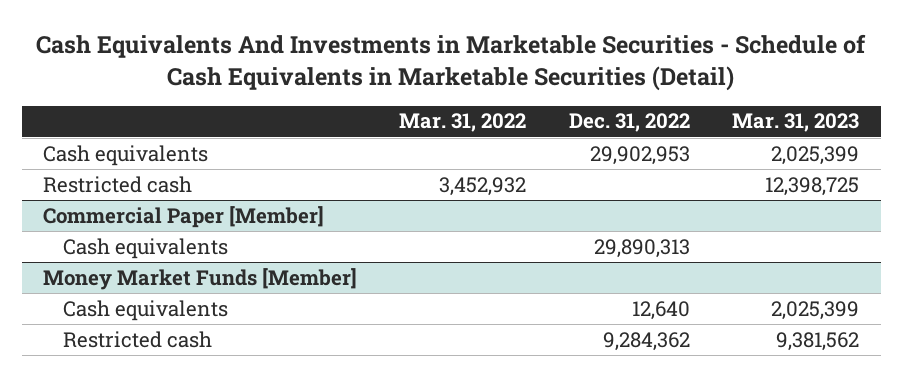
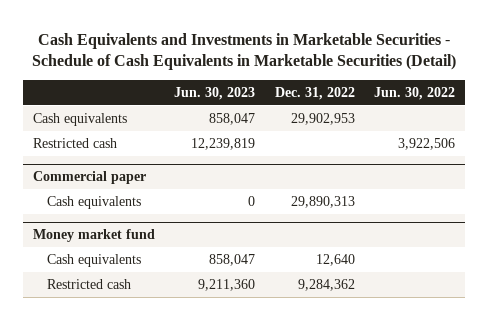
- Cash Equivalents And Investments in Marketable Securities - Schedule of Cash Equivalents in Marketable Securities (Detail)
+ Cash Equivalents and Investments in Marketable Securities - Schedule of Cash Equivalents in Marketable Securities (Detail)
- | Mar. 31, 2022 | Dec. 31, 2022 | Mar. 31, 2023
+ | Jun. 30, 2023 | Dec. 31, 2022 | Jun. 30, 2022
- Commercial Paper [Member]
+ Commercial paper
- Money Market Funds [Member]
+ Money market fund

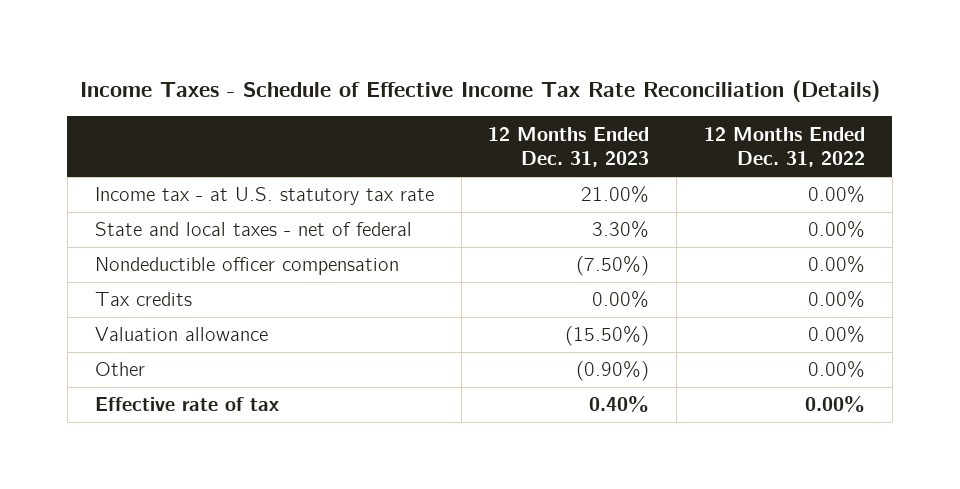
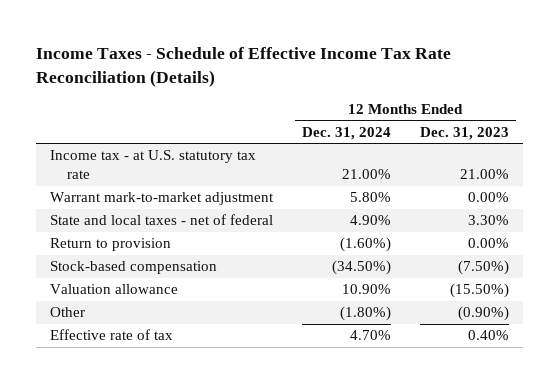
- | 12 Months Ended Dec. 31, 2023 | 12 Months Ended Dec. 31, 2022
+ | 12 Months Ended Dec. 31, 2024 | 12 Months Ended Dec. 31, 2023
+ Warrant mark-to-market adjustment | 5.80% | 0.00%
- Nondeductible officer compensation | (7.50%) | 0.00%
- Tax credits | 0.00% | 0.00%
+ Return to provision | (1.60%) | 0.00%
+ Stock-based compensation | (34.50%) | (7.50%)

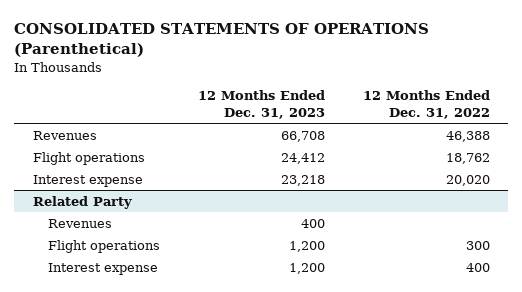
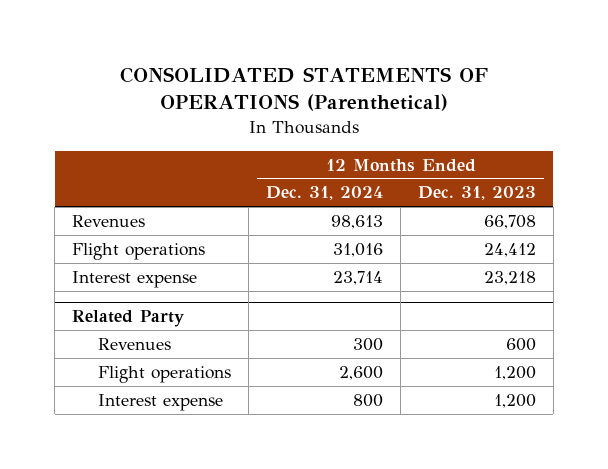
- | 12 Months Ended Dec. 31, 2023 | 12 Months Ended Dec. 31, 2022
+ | 12 Months Ended Dec. 31, 2024 | 12 Months Ended Dec. 31, 2023
@ Related Party
- Revenues | 400 |
+ Revenues | 300 | 600

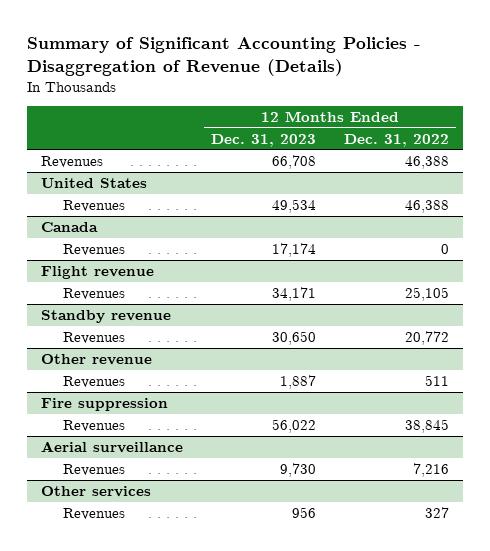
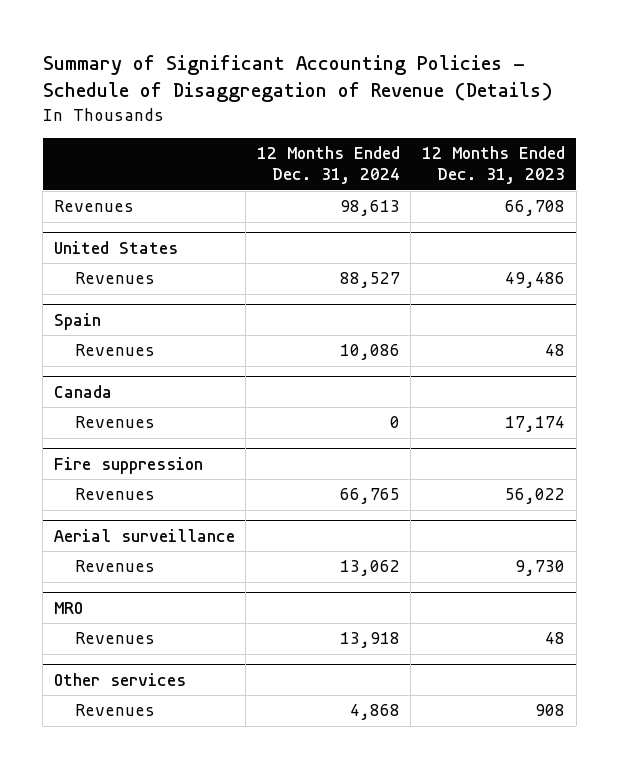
- Summary of Significant Accounting Policies - Disaggregation of Revenue (Details)
+ Summary of Significant Accounting Policies - Schedule of Disaggregation of Revenue (Details)
- | 12 Months Ended Dec. 31, 2023 | 12 Months Ended Dec. 31, 2022
+ | 12 Months Ended Dec. 31, 2024 | 12 Months Ended Dec. 31, 2023
@ United States
- Revenues | 49,534 | 46,388
+ Revenues | 88,527 | 49,486
+ Spain
+ Revenues | 10,086 | 48
- Flight revenue
- Revenues | 34,171 | 25,105
- Standby revenue
- Revenues | 30,650 | 20,772
- Other revenue
- Revenues | 1,887 | 511
+ MRO
+ Revenues | 13,918 | 48
@ Other services
- Revenues | 956 | 327
+ Revenues | 4,868 | 908

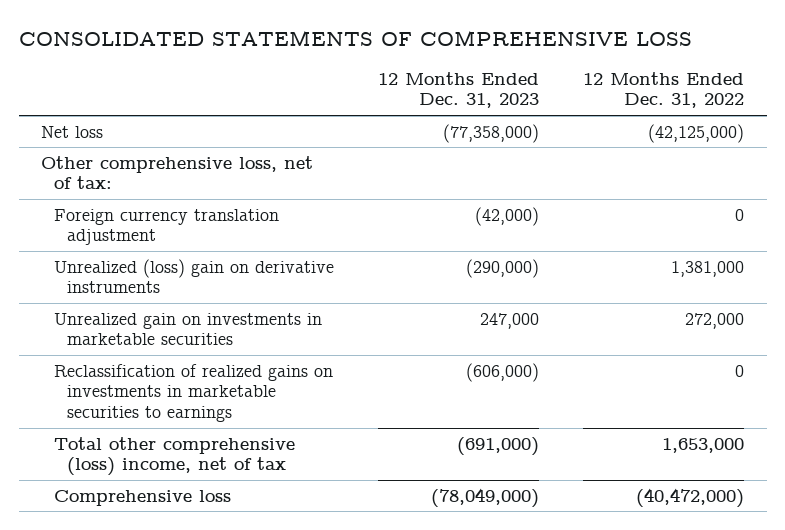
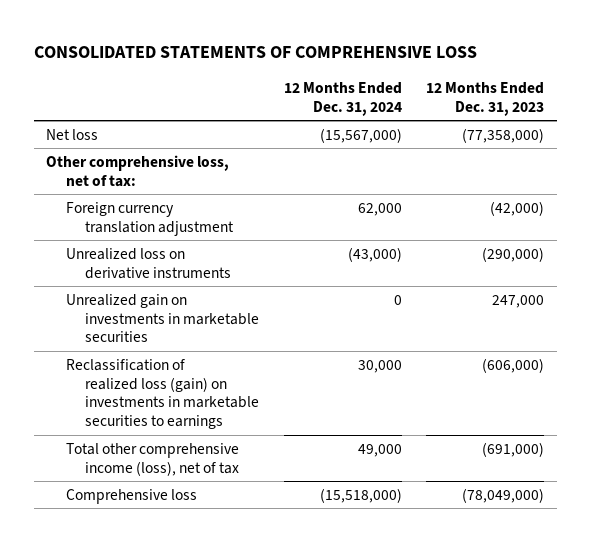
- | 12 Months Ended Dec. 31, 2023 | 12 Months Ended Dec. 31, 2022
+ | 12 Months Ended Dec. 31, 2024 | 12 Months Ended Dec. 31, 2023
- Unrealized (loss) gain on derivative instruments | (290,000) | 1,381,000
+ Unrealized loss on derivative instruments | (43,000) | (290,000)
- Reclassification of realized gains on investments in marketable securities to earnings | (606,000) | 0
- Total other comprehensive (loss) income, net of tax | (691,000) | 1,653,000
+ Reclassification of realized loss (gain) on investments in marketable securities to earnings | 30,000 | (606,000)
+ Total other comprehensive income (loss), net of tax | 49,000 | (691,000)

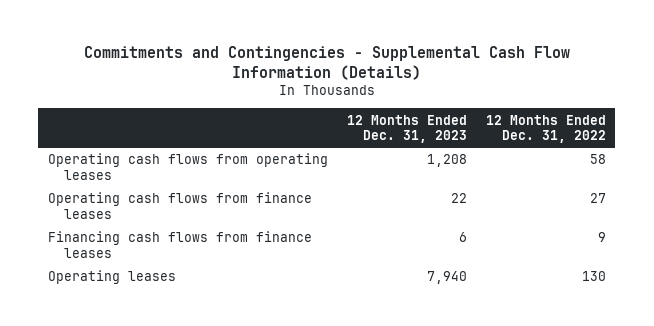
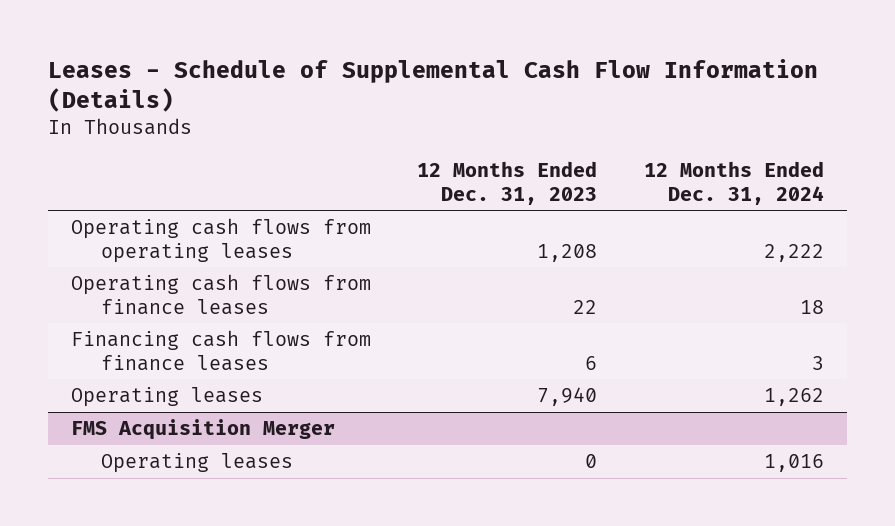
- Commitments and Contingencies - Supplemental Cash Flow Information (Details)
+ Leases - Schedule of Supplemental Cash Flow Information (Details)
- | 12 Months Ended Dec. 31, 2023 | 12 Months Ended Dec. 31, 2022
+ | 12 Months Ended Dec. 31, 2023 | 12 Months Ended Dec. 31, 2024
+ FMS Acquisition Merger
+ Operating leases | 0 | 1,016

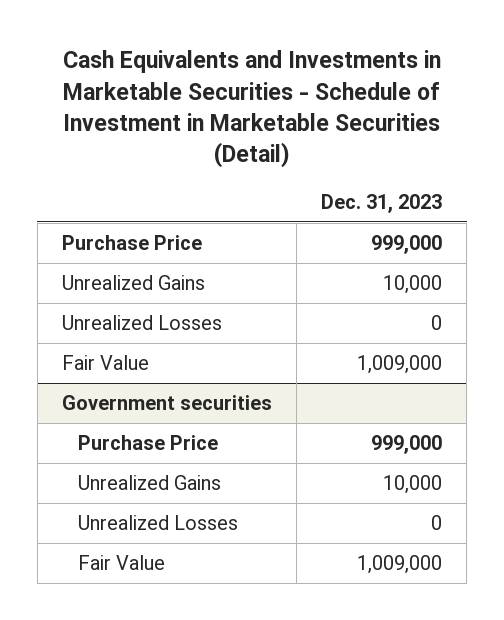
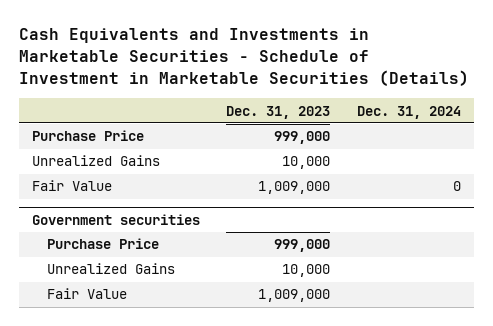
- Cash Equivalents and Investments in Marketable Securities - Schedule of Investment in Marketable Securities (Detail)
+ Cash Equivalents and Investments in Marketable Securities - Schedule of Investment in Marketable Securities (Details)
- | Dec. 31, 2023
+ | Dec. 31, 2023 | Dec. 31, 2024
- Unrealized Losses | 0
@ Government securities
- Unrealized Losses | 0

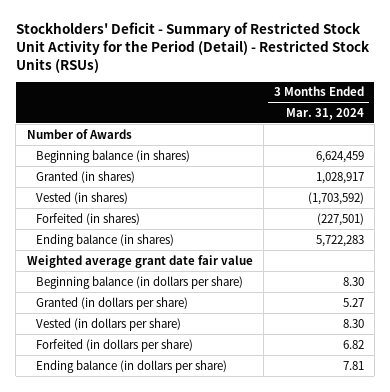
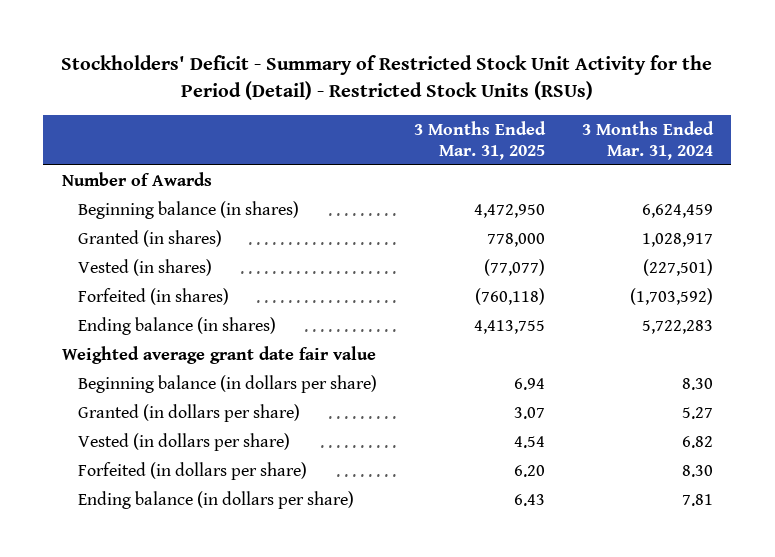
- | 3 Months Ended Mar. 31, 2024
+ | 3 Months Ended Mar. 31, 2025 | 3 Months Ended Mar. 31, 2024
- Vested (in shares) | (1,703,592)
- Forfeited (in shares) | (227,501)
+ Vested (in shares) | (77,077) | (227,501)
+ Forfeited (in shares) | (760,118) | (1,703,592)
- Vested (in dollars per share) | 8.30
- Forfeited (in dollars per share) | 6.82
+ Vested (in dollars per share) | 4.54 | 6.82
+ Forfeited (in dollars per share) | 6.20 | 8.30

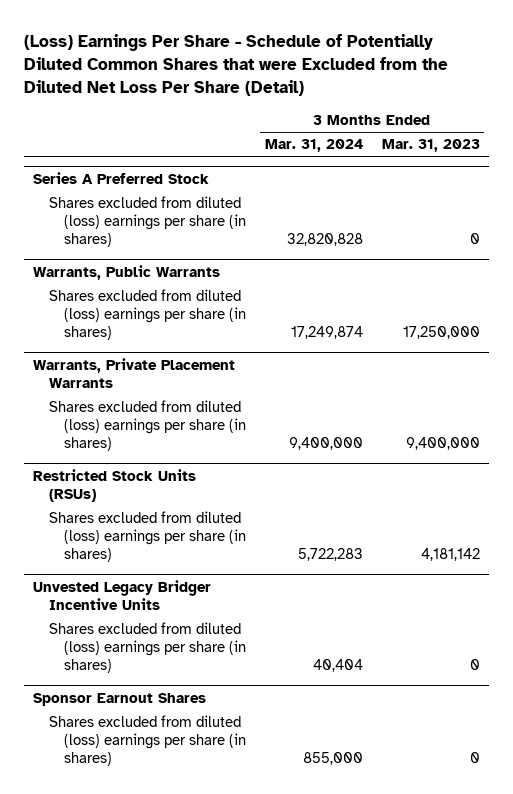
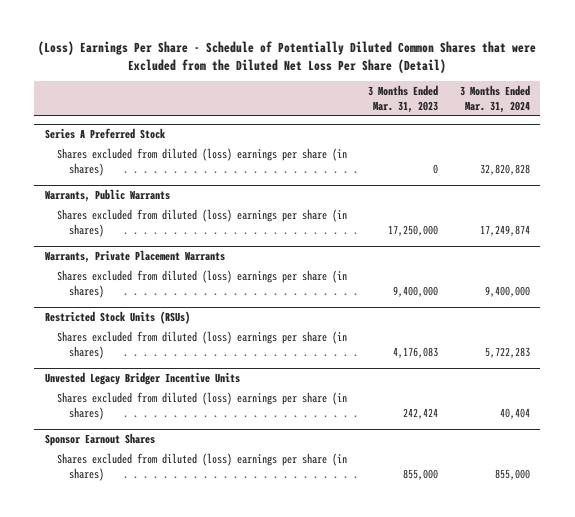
- | 3 Months Ended Mar. 31, 2024 | 3 Months Ended Mar. 31, 2023
+ | 3 Months Ended Mar. 31, 2023 | 3 Months Ended Mar. 31, 2024
@ Restricted Stock Units (RSUs)
- Shares excluded from diluted (loss) earnings per share (in shares) | 5,722,283 | 4,181,142
+ Shares excluded from diluted (loss) earnings per share (in shares) | 4,176,083 | 5,722,283
@ Unvested Legacy Bridger Incentive Units
- Shares excluded from diluted (loss) earnings per share (in shares) | 40,404 | 0
+ Shares excluded from diluted (loss) earnings per share (in shares) | 242,424 | 40,404
@ Sponsor Earnout Shares
- Shares excluded from diluted (loss) earnings per share (in shares) | 855,000 | 0
+ Shares excluded from diluted (loss) earnings per share (in shares) | 855,000 | 855,000

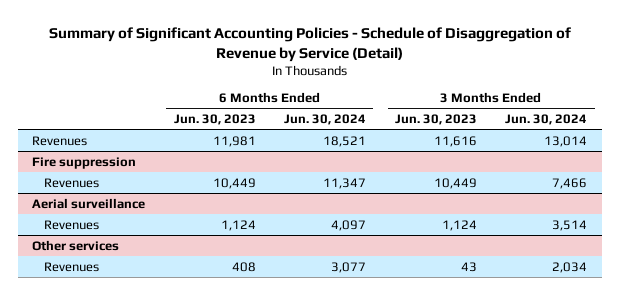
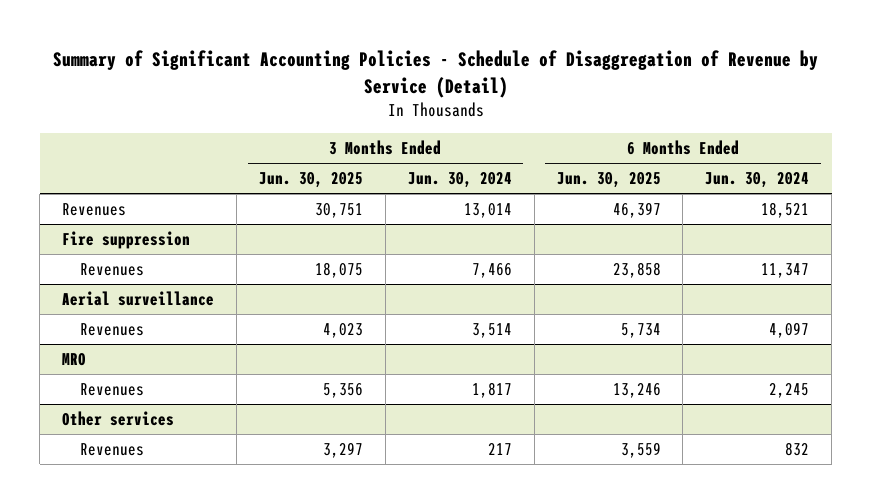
- | 6 Months Ended Jun. 30, 2023 | 6 Months Ended Jun. 30, 2024 | 3 Months Ended Jun. 30, 2023 | 3 Months Ended Jun. 30, 2024
+ | 3 Months Ended Jun. 30, 2025 | 3 Months Ended Jun. 30, 2024 | 6 Months Ended Jun. 30, 2025 | 6 Months Ended Jun. 30, 2024
+ MRO
+ Revenues | 5,356 | 1,817 | 13,246 | 2,245
@ Other services
- Revenues | 408 | 3,077 | 43 | 2,034
+ Revenues | 3,297 | 217 | 3,559 | 832

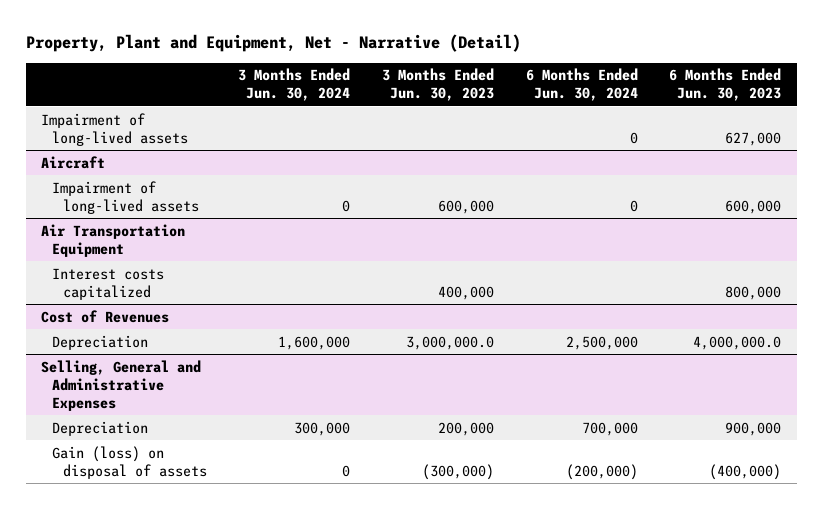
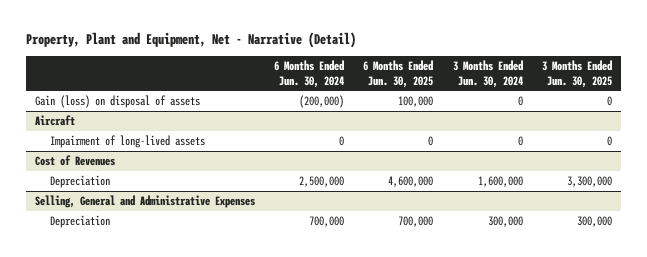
- | 3 Months Ended Jun. 30, 2024 | 3 Months Ended Jun. 30, 2023 | 6 Months Ended Jun. 30, 2024 | 6 Months Ended Jun. 30, 2023
+ | 6 Months Ended Jun. 30, 2024 | 6 Months Ended Jun. 30, 2025 | 3 Months Ended Jun. 30, 2024 | 3 Months Ended Jun. 30, 2025
- Impairment of long-lived assets | | | 0 | 627,000
+ Gain (loss) on disposal of assets | (200,000) | 100,000 | 0 | 0
- Air Transportation Equipment
- Interest costs capitalized | | 400,000 | | 800,000
@ Selling, General and Administrative Expenses
- Gain (loss) on disposal of assets | 0 | (300,000) | (200,000) | (400,000)

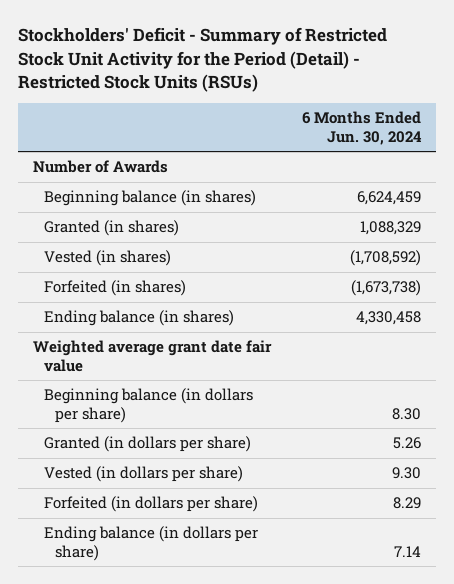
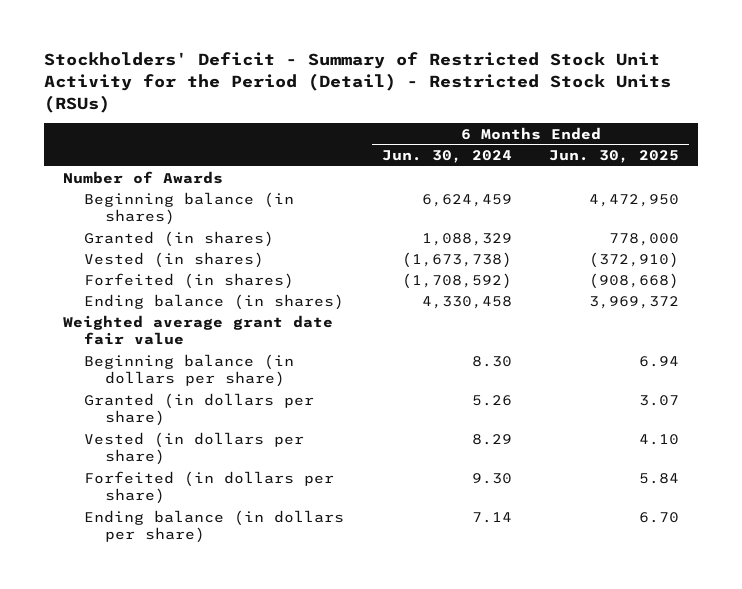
- | 6 Months Ended Jun. 30, 2024
+ | 6 Months Ended Jun. 30, 2024 | 6 Months Ended Jun. 30, 2025
- Vested (in shares) | (1,708,592)
- Forfeited (in shares) | (1,673,738)
+ Vested (in shares) | (1,673,738) | (372,910)
+ Forfeited (in shares) | (1,708,592) | (908,668)
- Vested (in dollars per share) | 9.30
- Forfeited (in dollars per share) | 8.29
+ Vested (in dollars per share) | 8.29 | 4.10
+ Forfeited (in dollars per share) | 9.30 | 5.84

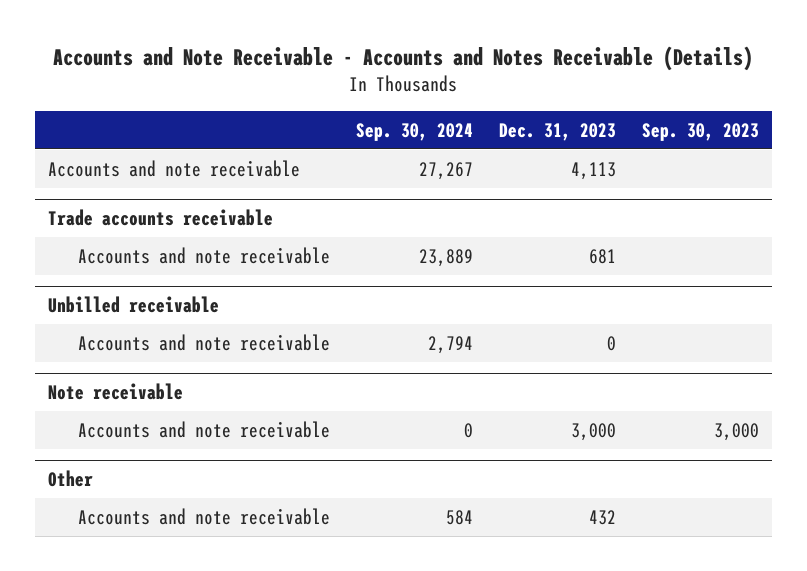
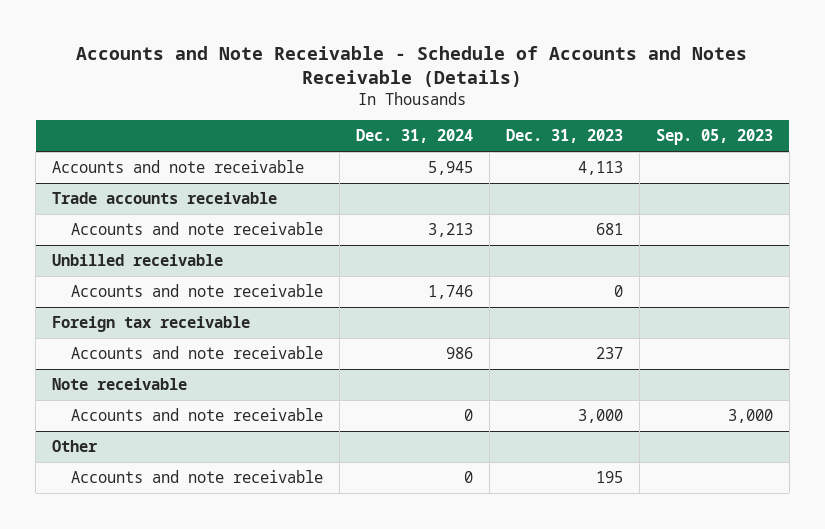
- Accounts and Note Receivable - Accounts and Notes Receivable (Details)
+ Accounts and Note Receivable - Schedule of Accounts and Notes Receivable (Details)
- | Sep. 30, 2024 | Dec. 31, 2023 | Sep. 30, 2023
+ | Dec. 31, 2024 | Dec. 31, 2023 | Sep. 05, 2023
+ Foreign tax receivable
+ Accounts and note receivable | 986 | 237 |
@ Other
- Accounts and note receivable | 584 | 432 |
+ Accounts and note receivable | 0 | 195 |

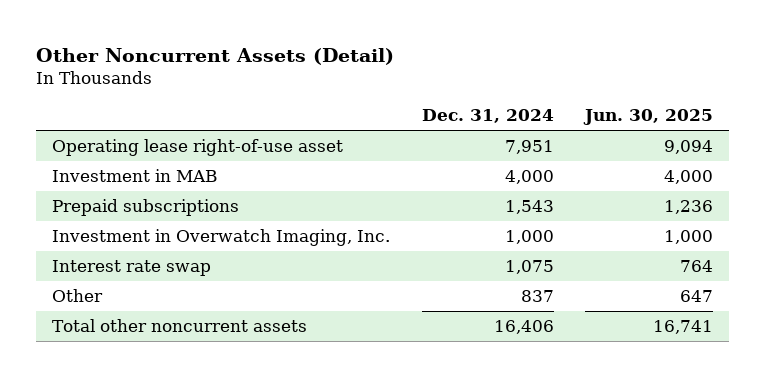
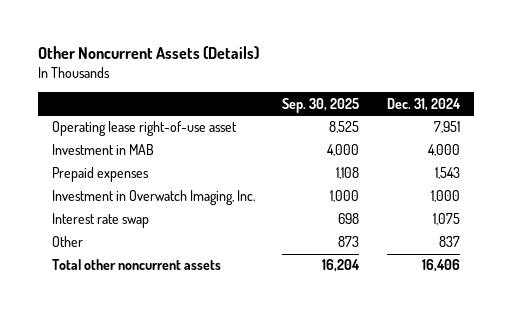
- Other Noncurrent Assets (Detail)
+ Other Noncurrent Assets (Details)
- | Dec. 31, 2024 | Jun. 30, 2025
+ | Sep. 30, 2025 | Dec. 31, 2024
- Prepaid subscriptions | 1,543 | 1,236
+ Prepaid expenses | 1,108 | 1,543

